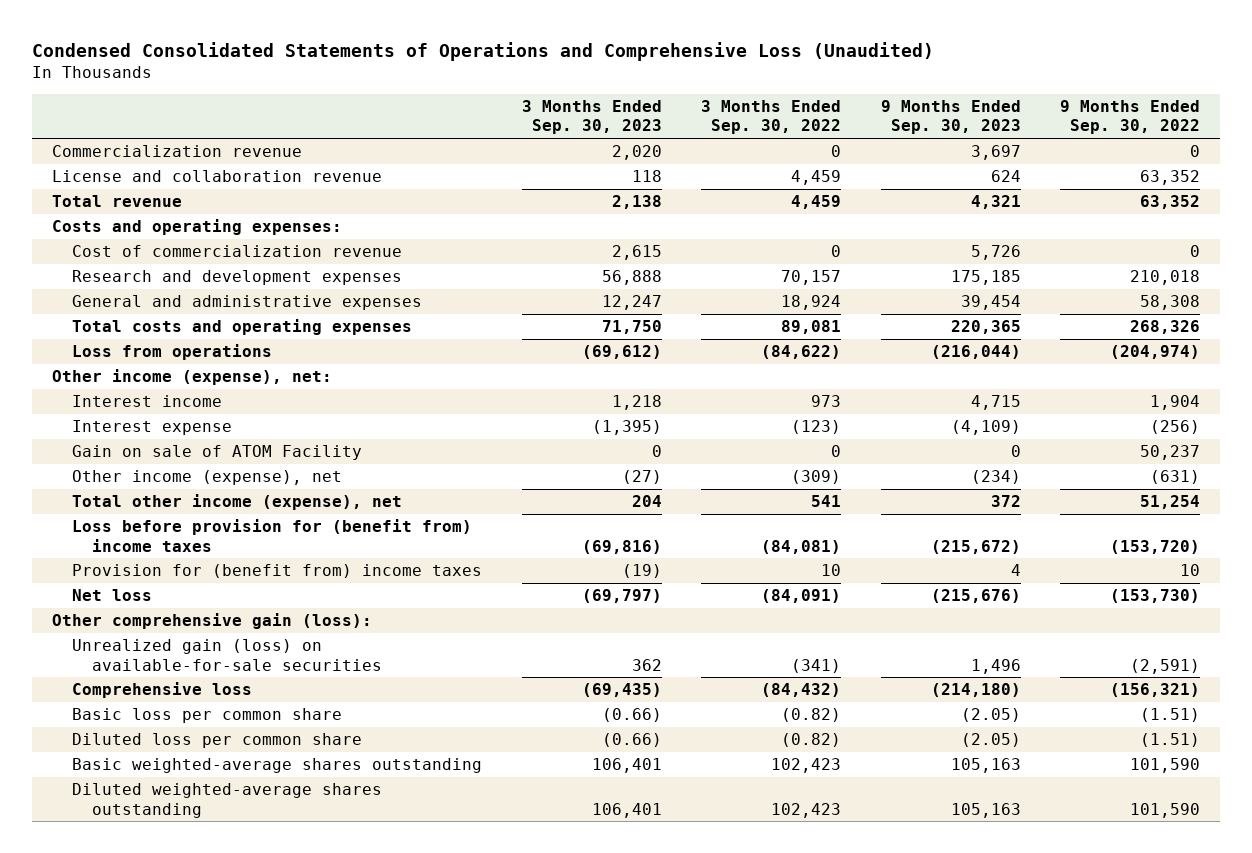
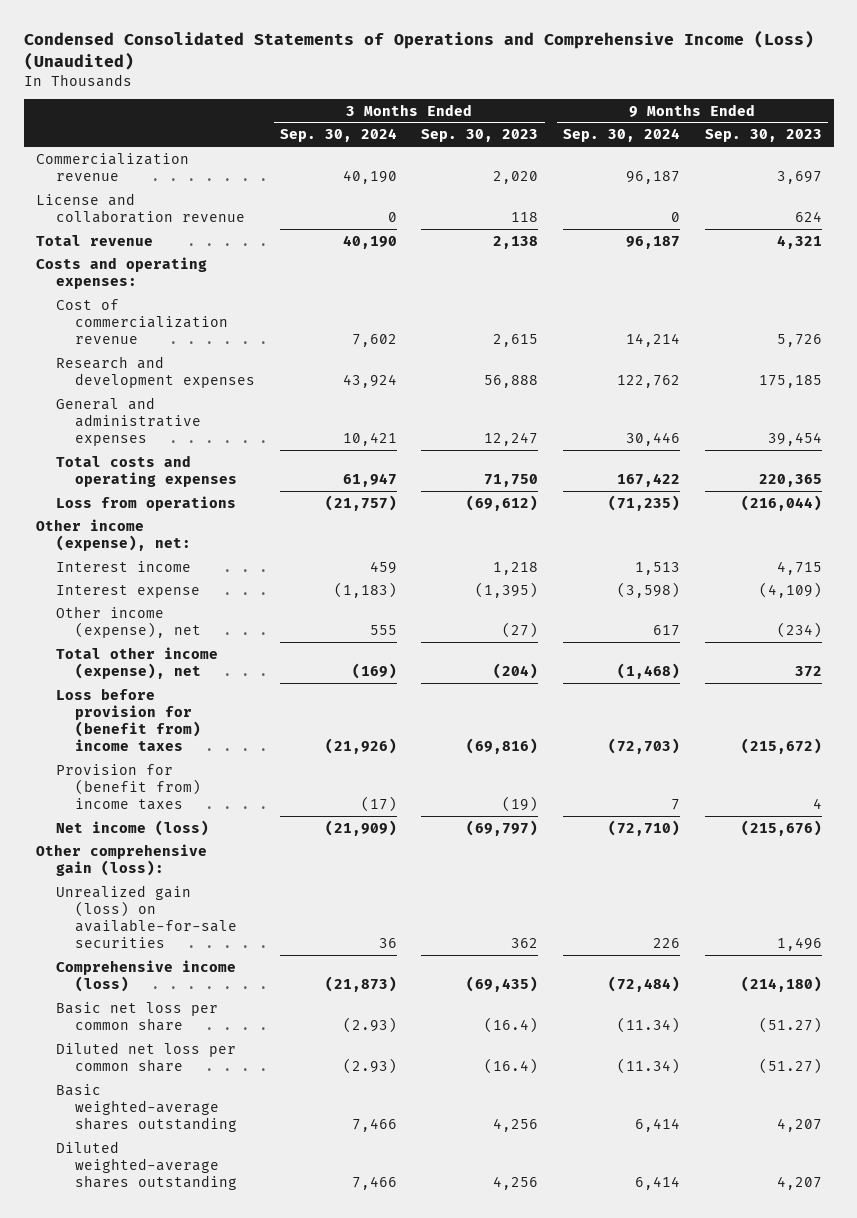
- Condensed Consolidated Statements of Operations and Comprehensive Loss (Unaudited)
+ Condensed Consolidated Statements of Operations and Comprehensive Income (Loss) (Unaudited)
- | 3 Months Ended Sep. 30, 2023 | 3 Months Ended Sep. 30, 2022 | 9 Months Ended Sep. 30, 2023 | 9 Months Ended Sep. 30, 2022
+ | 3 Months Ended Sep. 30, 2024 | 3 Months Ended Sep. 30, 2023 | 9 Months Ended Sep. 30, 2024 | 9 Months Ended Sep. 30, 2023
- Gain on sale of ATOM Facility | 0 | 0 | 0 | 50,237
- Total other income (expense), net | 204 | 541 | 372 | 51,254
+ Total other income (expense), net | (169) | (204) | (1,468) | 372
- Net loss | (69,797) | (84,091) | (215,676) | (153,730)
+ Net income (loss) | (21,909) | (69,797) | (72,710) | (215,676)
- Comprehensive loss | (69,435) | (84,432) | (214,180) | (156,321)
- Basic loss per common share | (0.66) | (0.82) | (2.05) | (1.51)
- Diluted loss per common share | (0.66) | (0.82) | (2.05) | (1.51)
- Basic weighted-average shares outstanding | 106,401 | 102,423 | 105,163 | 101,590
- Diluted weighted-average shares outstanding | 106,401 | 102,423 | 105,163 | 101,590
+ Comprehensive income (loss) | (21,873) | (69,435) | (72,484) | (214,180)
+ Basic net loss per common share | (2.93) | (16.4) | (11.34) | (51.27)
+ Diluted net loss per common share | (2.93) | (16.4) | (11.34) | (51.27)
+ Basic weighted-average shares outstanding | 7,466 | 4,256 | 6,414 | 4,207
+ Diluted weighted-average shares outstanding | 7,466 | 4,256 | 6,414 | 4,207

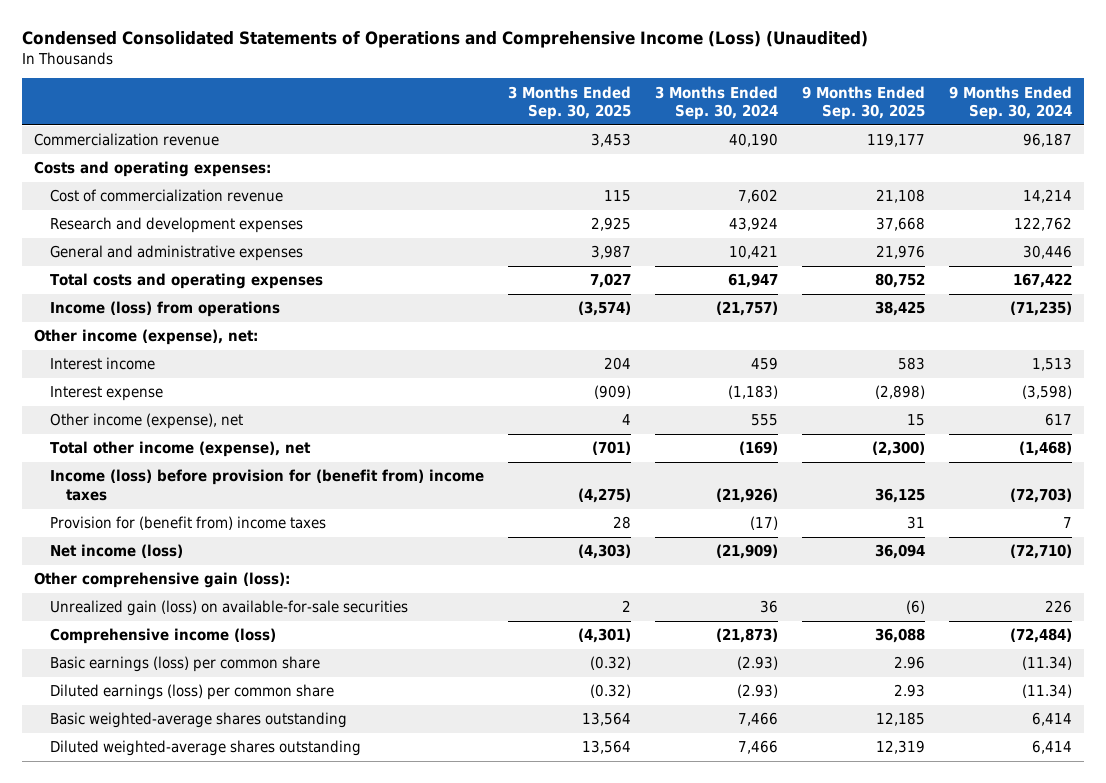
- | 3 Months Ended Sep. 30, 2024 | 3 Months Ended Sep. 30, 2023 | 9 Months Ended Sep. 30, 2024 | 9 Months Ended Sep. 30, 2023
+ | 3 Months Ended Sep. 30, 2025 | 3 Months Ended Sep. 30, 2024 | 9 Months Ended Sep. 30, 2025 | 9 Months Ended Sep. 30, 2024
- License and collaboration revenue | 0 | 118 | 0 | 624
- Total revenue | 40,190 | 2,138 | 96,187 | 4,321
- Loss from operations | (21,757) | (69,612) | (71,235) | (216,044)
+ Income (loss) from operations | (3,574) | (21,757) | 38,425 | (71,235)
- Loss before provision for (benefit from) income taxes | (21,926) | (69,816) | (72,703) | (215,672)
+ Income (loss) before provision for (benefit from) income taxes | (4,275) | (21,926) | 36,125 | (72,703)
- Basic net loss per common share | (2.93) | (16.4) | (11.34) | (51.27)
- Diluted net loss per common share | (2.93) | (16.4) | (11.34) | (51.27)
+ Basic earnings (loss) per common share | (0.32) | (2.93) | 2.96 | (11.34)
+ Diluted earnings (loss) per common share | (0.32) | (2.93) | 2.93 | (11.34)

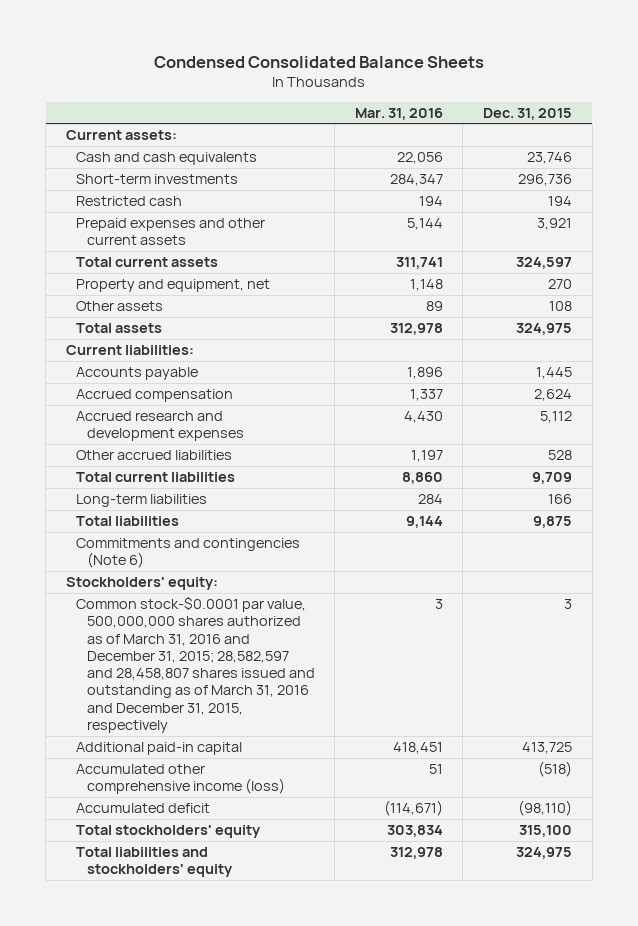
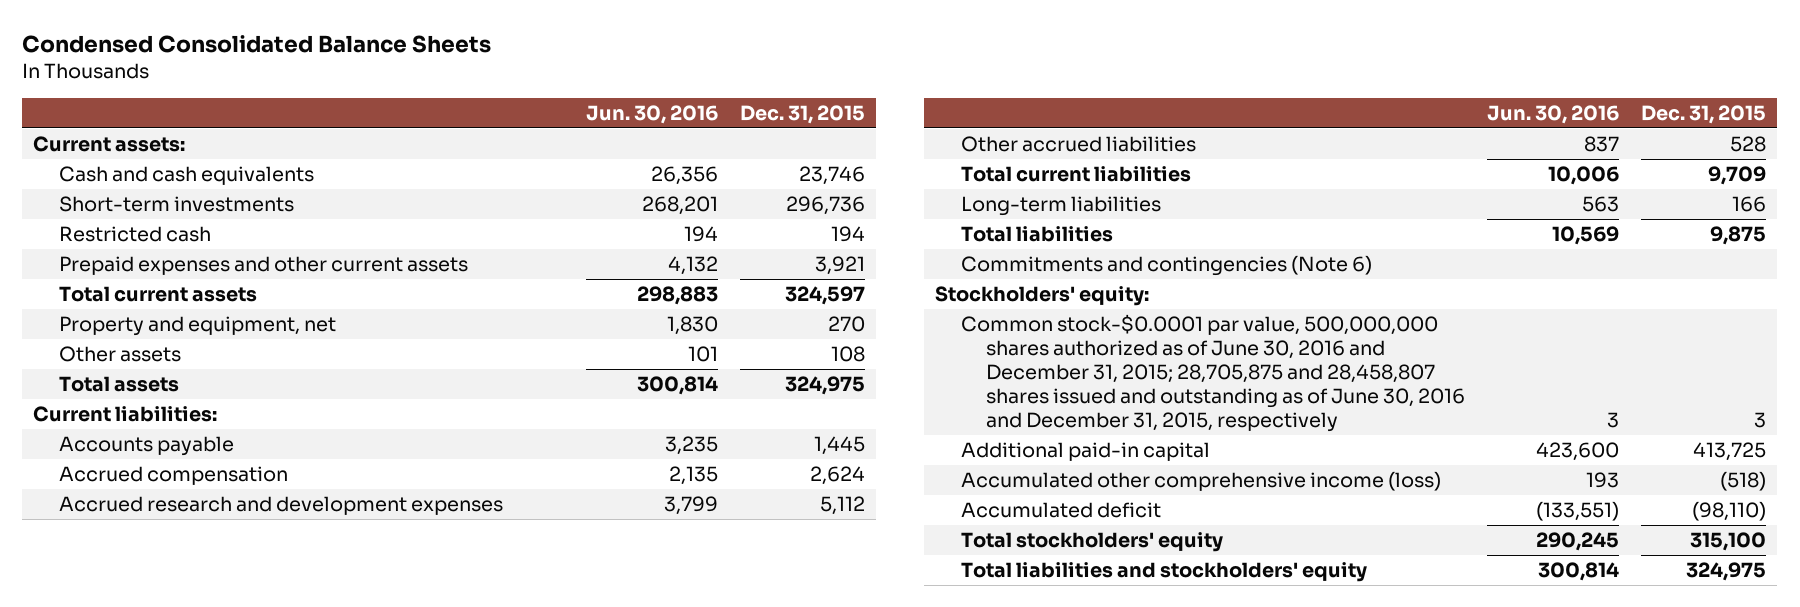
- | Mar. 31, 2016 | Dec. 31, 2015
+ | Jun. 30, 2016 | Dec. 31, 2015
- Common stock-$0.0001 par value, 500,000,000 shares authorized as of March 31, 2016 and December 31, 2015; 28,582,597 and 28,458,807 shares issued and outstanding as of March 31, 2016 and December 31, 2015, respectively | 3 | 3
+ Common stock-$0.0001 par value, 500,000,000 shares authorized as of June 30, 2016 and December 31, 2015; 28,705,875 and 28,458,807 shares issued and outstanding as of June 30, 2016 and December 31, 2015, respectively | 3 | 3

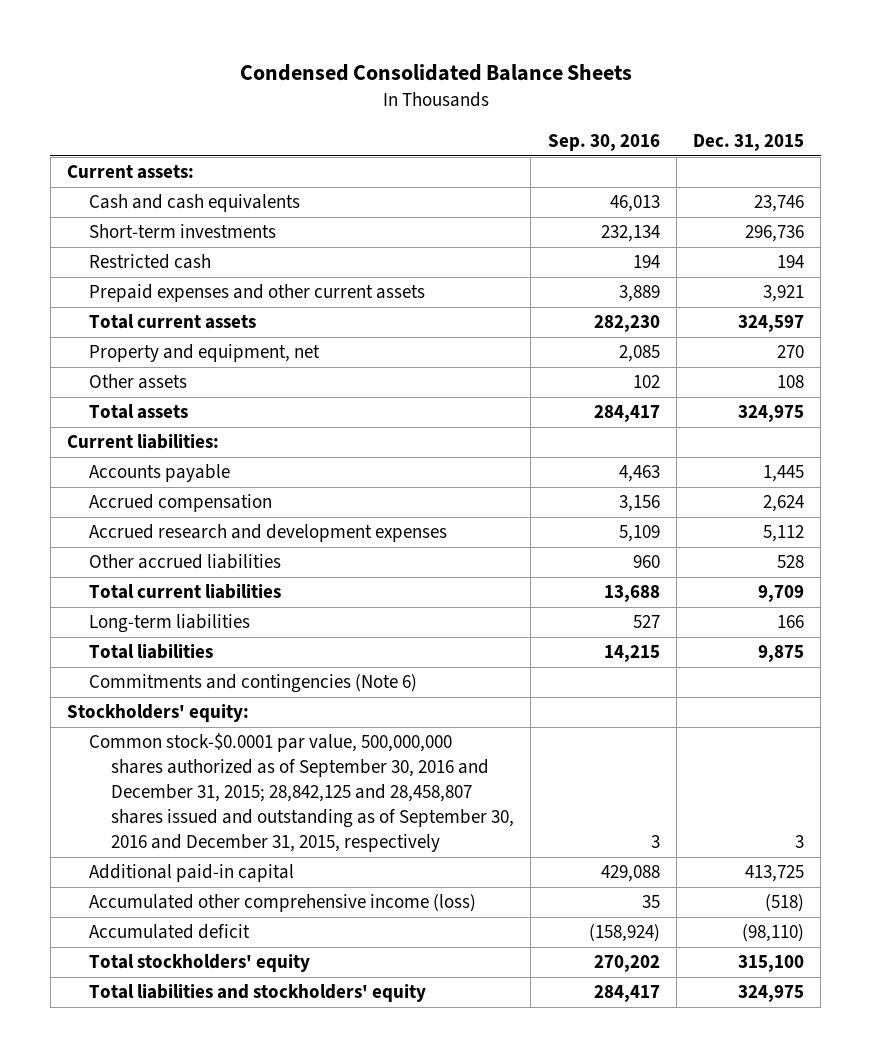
- | Jun. 30, 2016 | Dec. 31, 2015
+ | Sep. 30, 2016 | Dec. 31, 2015
- Common stock-$0.0001 par value, 500,000,000 shares authorized as of June 30, 2016 and December 31, 2015; 28,705,875 and 28,458,807 shares issued and outstanding as of June 30, 2016 and December 31, 2015, respectively | 3 | 3
+ Common stock-$0.0001 par value, 500,000,000 shares authorized as of September 30, 2016 and December 31, 2015; 28,842,125 and 28,458,807 shares issued and outstanding as of September 30, 2016 and December 31, 2015, respectively | 3 | 3

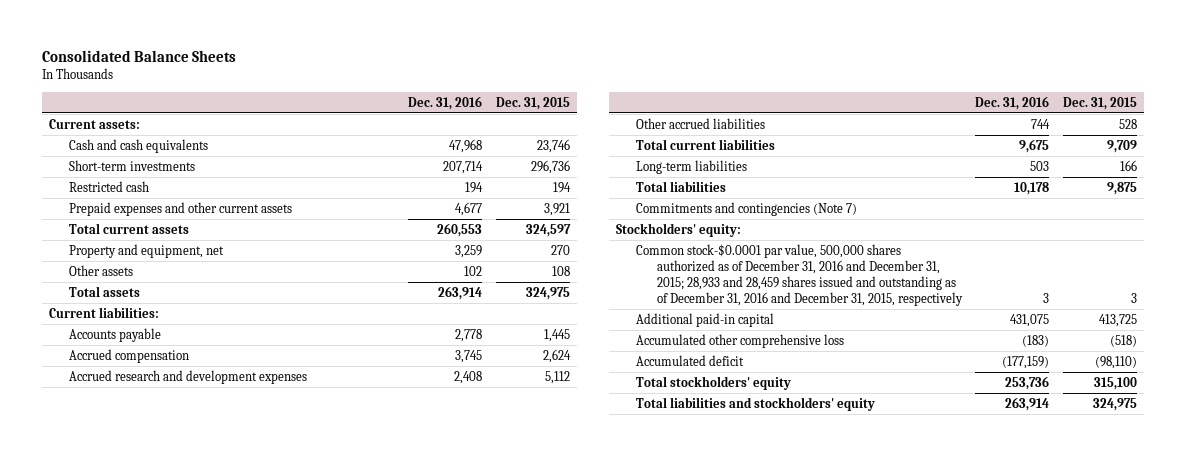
- Condensed Consolidated Balance Sheets
+ Consolidated Balance Sheets
- | Sep. 30, 2016 | Dec. 31, 2015
+ | Dec. 31, 2016 | Dec. 31, 2015
- Commitments and contingencies (Note 6)
+ Commitments and contingencies (Note 7)
- Common stock-$0.0001 par value, 500,000,000 shares authorized as of September 30, 2016 and December 31, 2015; 28,842,125 and 28,458,807 shares issued and outstanding as of September 30, 2016 and December 31, 2015, respectively | 3 | 3
+ Common stock-$0.0001 par value, 500,000 shares authorized as of December 31, 2016 and December 31, 2015; 28,933 and 28,459 shares issued and outstanding as of December 31, 2016 and December 31, 2015, respectively | 3 | 3
- Accumulated other comprehensive income (loss) | 35 | (518)
+ Accumulated other comprehensive loss | (183) | (518)

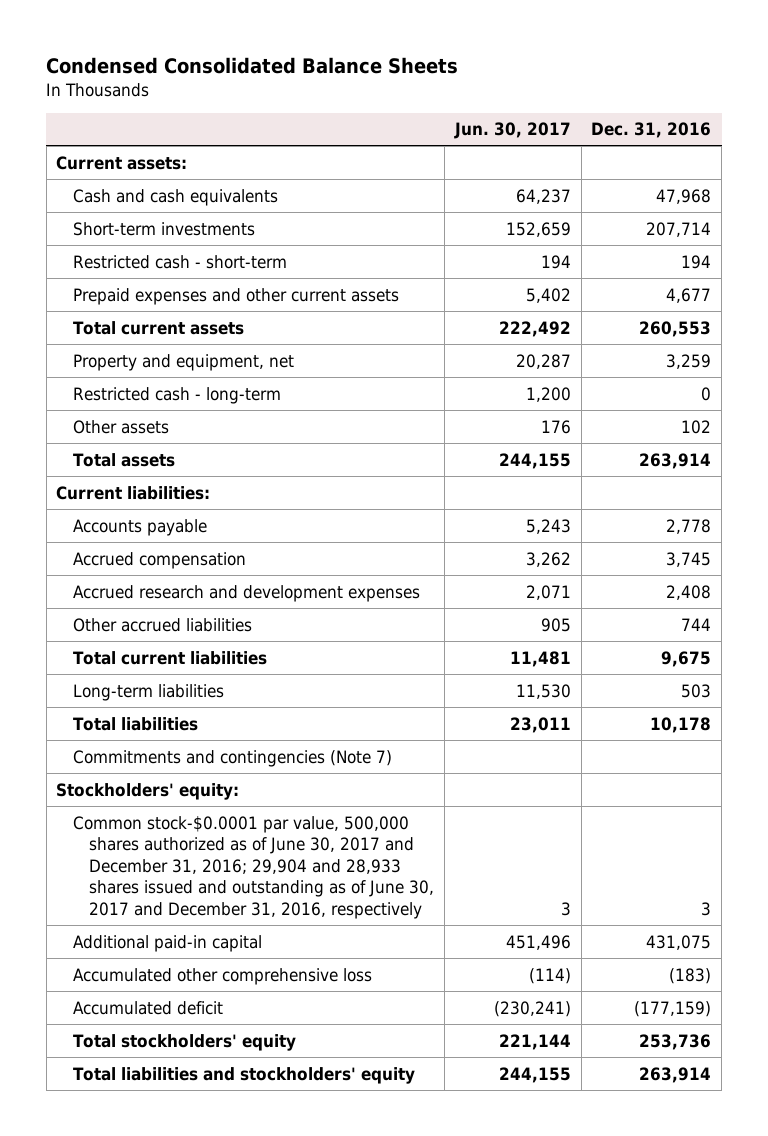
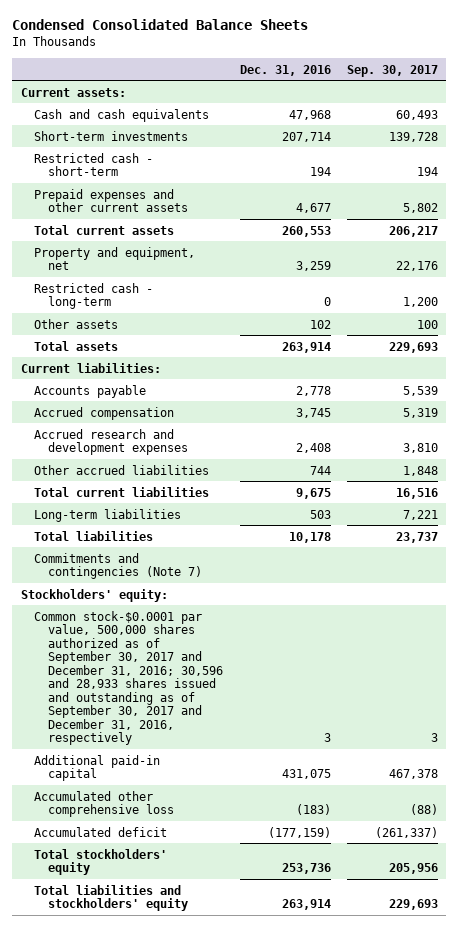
- | Jun. 30, 2017 | Dec. 31, 2016
+ | Dec. 31, 2016 | Sep. 30, 2017
- Common stock-$0.0001 par value, 500,000 shares authorized as of June 30, 2017 and December 31, 2016; 29,904 and 28,933 shares issued and outstanding as of June 30, 2017 and December 31, 2016, respectively | 3 | 3
+ Common stock-$0.0001 par value, 500,000 shares authorized as of September 30, 2017 and December 31, 2016; 30,596 and 28,933 shares issued and outstanding as of September 30, 2017 and December 31, 2016, respectively | 3 | 3

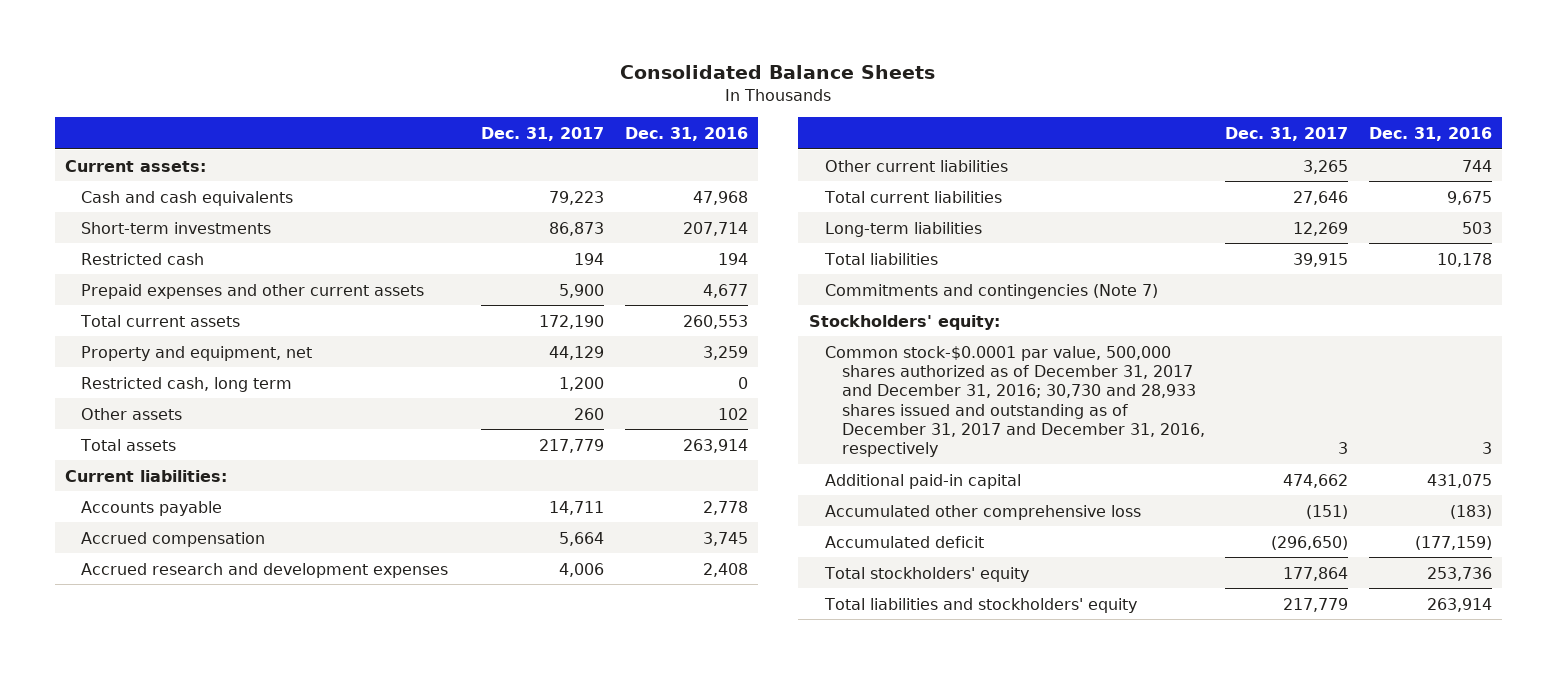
- Condensed Consolidated Balance Sheets
+ Consolidated Balance Sheets
- | Dec. 31, 2016 | Sep. 30, 2017
+ | Dec. 31, 2017 | Dec. 31, 2016
- Restricted cash - short-term | 194 | 194
+ Restricted cash | 194 | 194
- Restricted cash - long-term | 0 | 1,200
+ Restricted cash, long term | 1,200 | 0
- Other accrued liabilities | 744 | 1,848
+ Other current liabilities | 3,265 | 744
- Common stock-$0.0001 par value, 500,000 shares authorized as of September 30, 2017 and December 31, 2016; 30,596 and 28,933 shares issued and outstanding as of September 30, 2017 and December 31, 2016, respectively | 3 | 3
+ Common stock-$0.0001 par value, 500,000 shares authorized as of December 31, 2017 and December 31, 2016; 30,730 and 28,933 shares issued and outstanding as of December 31, 2017 and December 31, 2016, respectively | 3 | 3

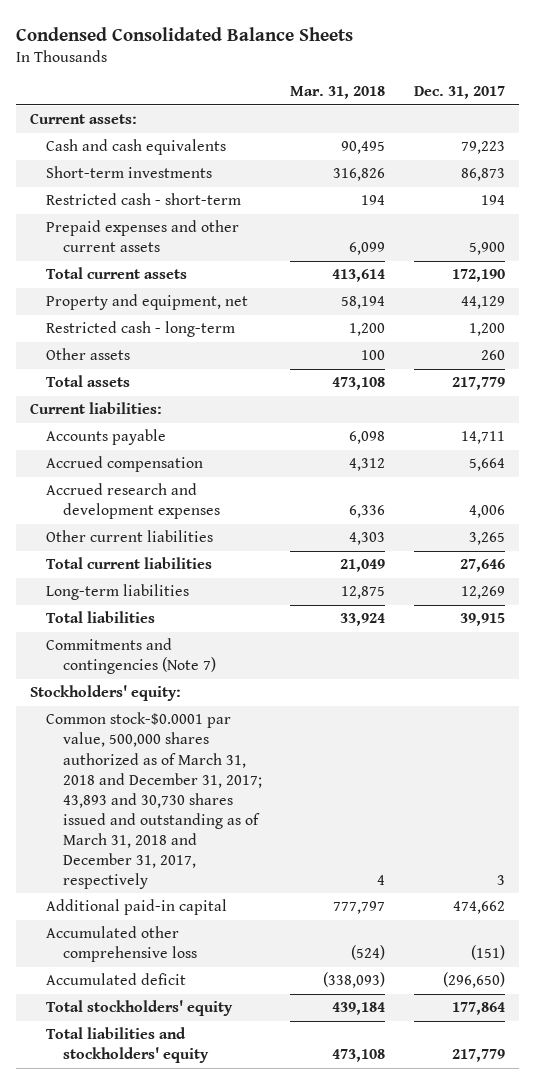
- Consolidated Balance Sheets
+ Condensed Consolidated Balance Sheets
- | Dec. 31, 2017 | Dec. 31, 2016
+ | Mar. 31, 2018 | Dec. 31, 2017
- Restricted cash | 194 | 194
+ Restricted cash - short-term | 194 | 194
- Restricted cash, long term | 1,200 | 0
+ Restricted cash - long-term | 1,200 | 1,200
- Common stock-$0.0001 par value, 500,000 shares authorized as of December 31, 2017 and December 31, 2016; 30,730 and 28,933 shares issued and outstanding as of December 31, 2017 and December 31, 2016, respectively | 3 | 3
+ Common stock-$0.0001 par value, 500,000 shares authorized as of March 31, 2018 and December 31, 2017; 43,893 and 30,730 shares issued and outstanding as of March 31, 2018 and December 31, 2017, respectively | 4 | 3

